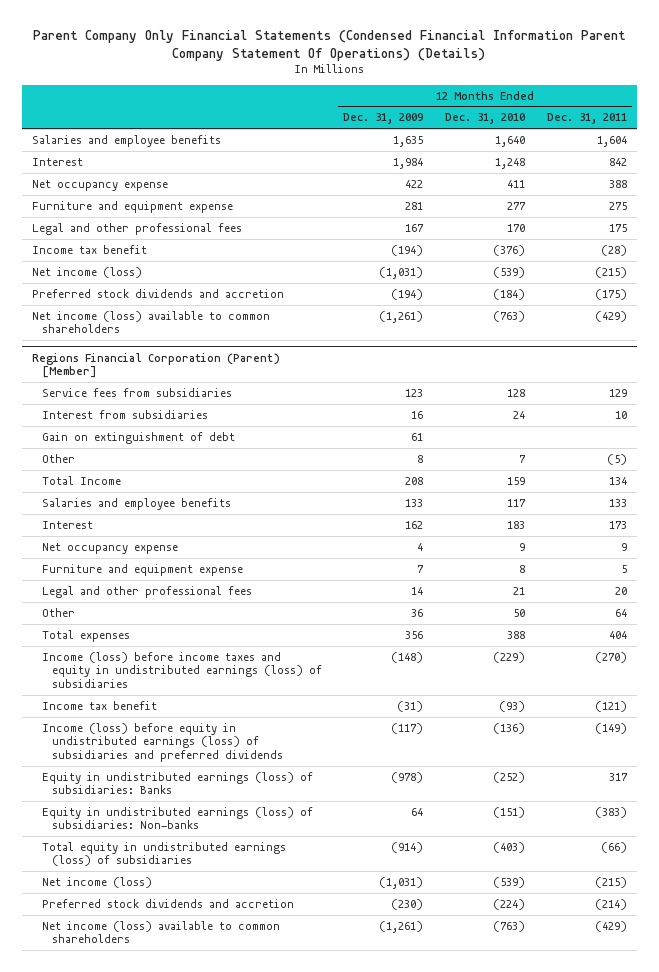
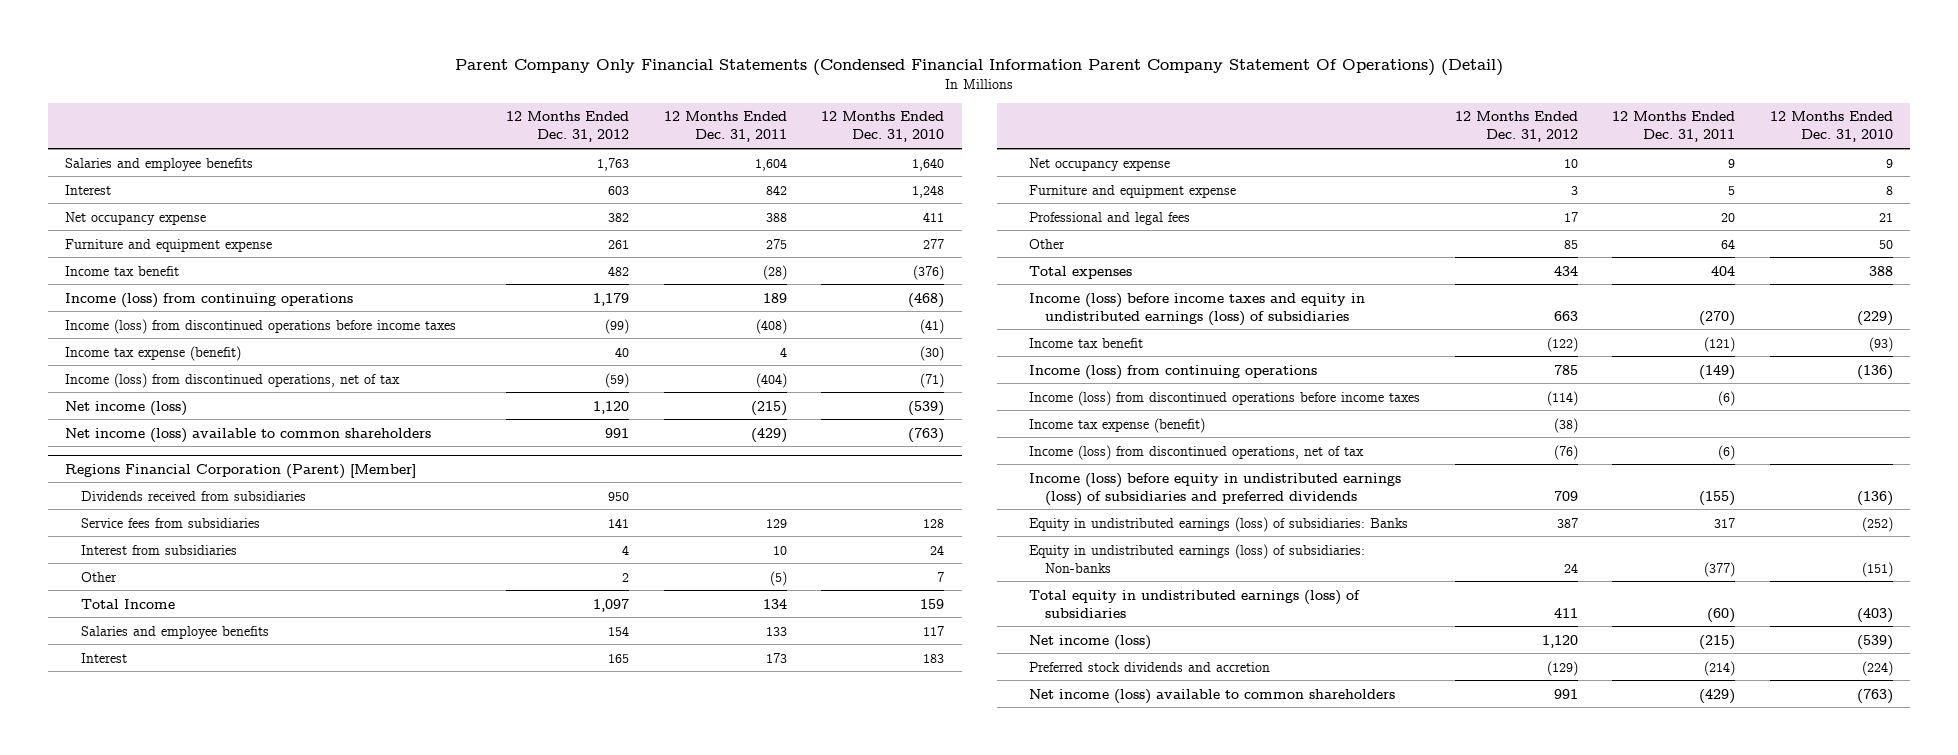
- Parent Company Only Financial Statements (Condensed Financial Information Parent Company Statement Of Operations) (Details)
+ Parent Company Only Financial Statements (Condensed Financial Information Parent Company Statement Of Operations) (Detail)
- | 12 Months Ended Dec. 31, 2009 | 12 Months Ended Dec. 31, 2010 | 12 Months Ended Dec. 31, 2011
+ | 12 Months Ended Dec. 31, 2012 | 12 Months Ended Dec. 31, 2011 | 12 Months Ended Dec. 31, 2010
- Legal and other professional fees | 167 | 170 | 175
+ Income (loss) from continuing operations | 1,179 | 189 | (468)
+ Income (loss) from discontinued operations before income taxes | (99) | (408) | (41)
+ Income tax expense (benefit) | 40 | 4 | (30)
+ Income (loss) from discontinued operations, net of tax | (59) | (404) | (71)
- Preferred stock dividends and accretion | (194) | (184) | (175)
@ Regions Financial Corporation (Parent) [Member]
+ Dividends received from subsidiaries | 950 | |
- Gain on extinguishment of debt | 61 | |
- Legal and other professional fees | 14 | 21 | 20
+ Professional and legal fees | 17 | 20 | 21
- Income (loss) before equity in undistributed earnings (loss) of subsidiaries and preferred dividends | (117) | (136) | (149)
+ Income (loss) from continuing operations | 785 | (149) | (136)
+ Income (loss) from discontinued operations before income taxes | (114) | (6) |
+ Income tax expense (benefit) | (38) | |
+ Income (loss) from discontinued operations, net of tax | (76) | (6) |
+ Income (loss) before equity in undistributed earnings (loss) of subsidiaries and preferred dividends | 709 | (155) | (136)
- Equity in undistributed earnings (loss) of subsidiaries: Non-banks | 64 | (151) | (383)
- Total equity in undistributed earnings (loss) of subsidiaries | (914) | (403) | (66)
+ Equity in undistributed earnings (loss) of subsidiaries: Non-banks | 24 | (377) | (151)
+ Total equity in undistributed earnings (loss) of subsidiaries | 411 | (60) | (403)

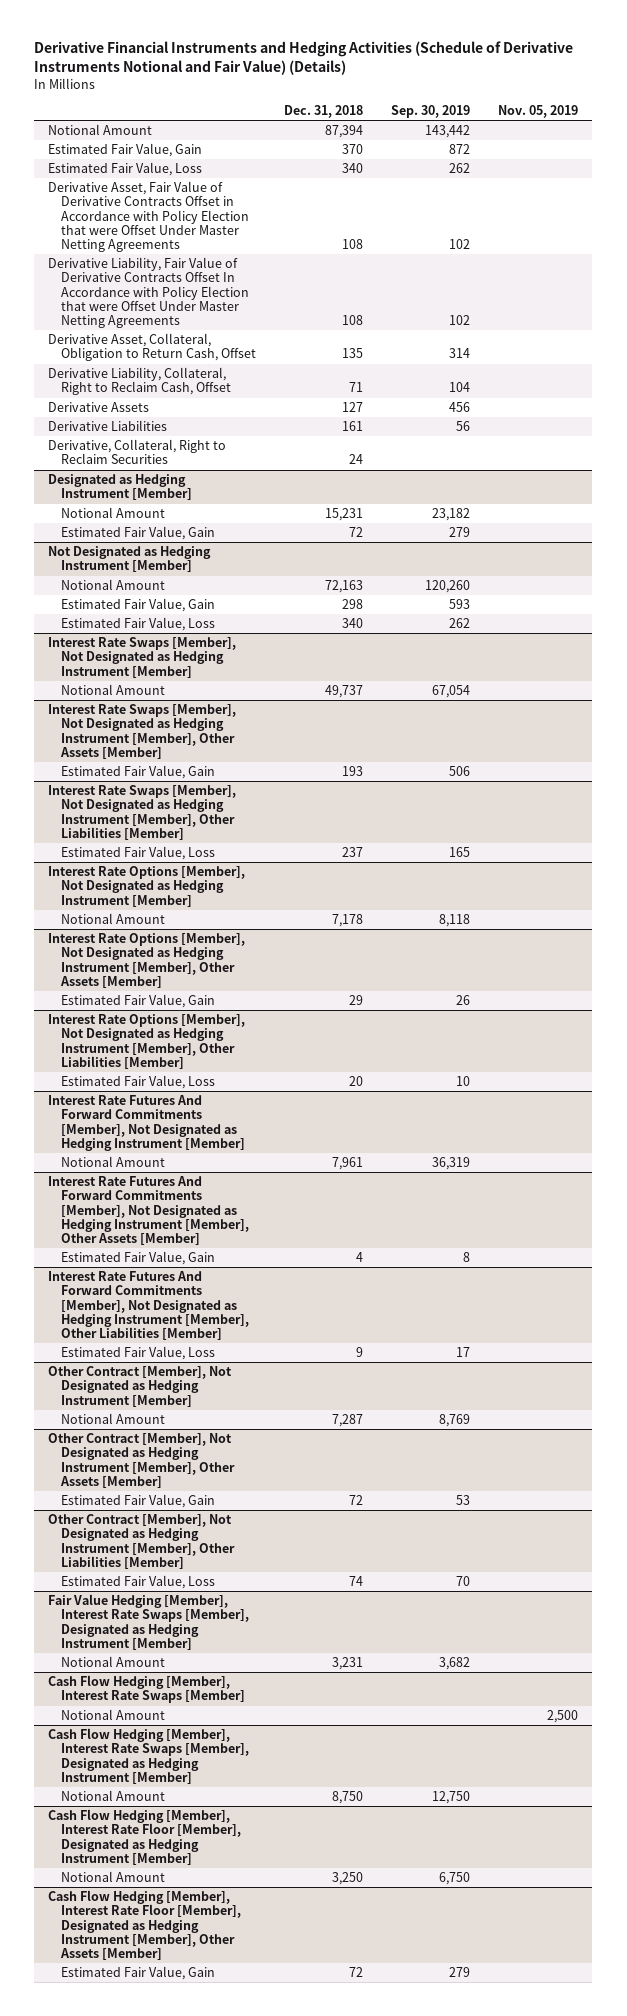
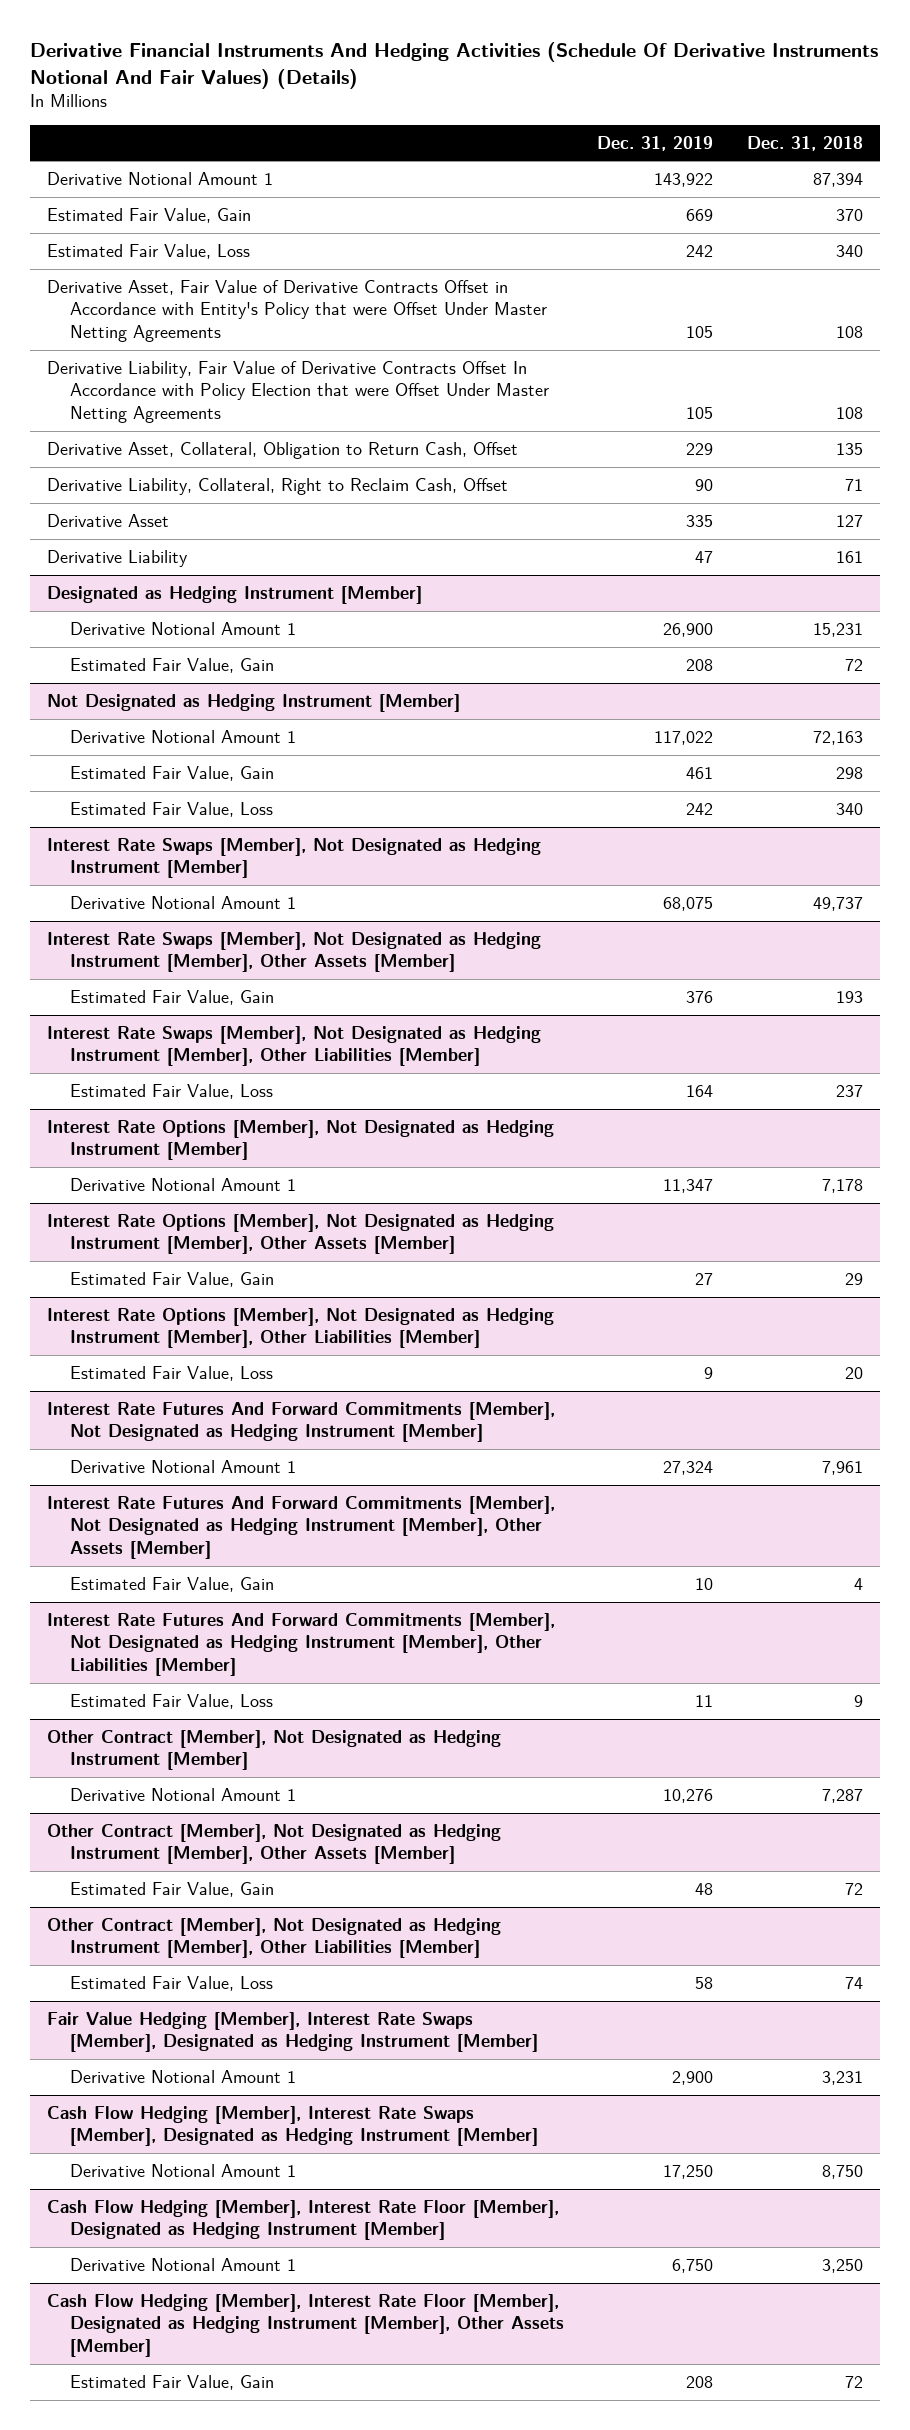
- Derivative Financial Instruments and Hedging Activities (Schedule of Derivative Instruments Notional and Fair Value) (Details)
+ Derivative Financial Instruments And Hedging Activities (Schedule Of Derivative Instruments Notional And Fair Values) (Details)
- | Dec. 31, 2018 | Sep. 30, 2019 | Nov. 05, 2019
+ | Dec. 31, 2019 | Dec. 31, 2018
- Notional Amount | 87,394 | 143,442 |
+ Derivative Notional Amount 1 | 143,922 | 87,394
- Derivative Asset, Fair Value of Derivative Contracts Offset in Accordance with Policy Election that were Offset Under Master Netting Agreements | 108 | 102 |
+ Derivative Asset, Fair Value of Derivative Contracts Offset in Accordance with Entity's Policy that were Offset Under Master Netting Agreements | 105 | 108
- Derivative Assets | 127 | 456 |
- Derivative Liabilities | 161 | 56 |
- Derivative, Collateral, Right to Reclaim Securities | 24 | |
+ Derivative Asset | 335 | 127
+ Derivative Liability | 47 | 161
@ Designated as Hedging Instrument [Member]
- Notional Amount | 15,231 | 23,182 |
+ Derivative Notional Amount 1 | 26,900 | 15,231
@ Not Designated as Hedging Instrument [Member]
- Notional Amount | 72,163 | 120,260 |
+ Derivative Notional Amount 1 | 117,022 | 72,163
@ Interest Rate Swaps [Member], Not Designated as Hedging Instrument [Member]
- Notional Amount | 49,737 | 67,054 |
+ Derivative Notional Amount 1 | 68,075 | 49,737
@ Interest Rate Options [Member], Not Designated as Hedging Instrument [Member]
- Notional Amount | 7,178 | 8,118 |
+ Derivative Notional Amount 1 | 11,347 | 7,178
@ Interest Rate Futures And Forward Commitments [Member], Not Designated as Hedging Instrument [Member]
- Notional Amount | 7,961 | 36,319 |
+ Derivative Notional Amount 1 | 27,324 | 7,961
@ Other Contract [Member], Not Designated as Hedging Instrument [Member]
- Notional Amount | 7,287 | 8,769 |
+ Derivative Notional Amount 1 | 10,276 | 7,287
@ Fair Value Hedging [Member], Interest Rate Swaps [Member], Designated as Hedging Instrument [Member]
- Notional Amount | 3,231 | 3,682 |
- Cash Flow Hedging [Member], Interest Rate Swaps [Member]
- Notional Amount | | | 2,500
@ Fair Value Hedging [Member], Interest Rate Swaps [Member], Designated as Hedging Instrument [Member]
+ Derivative Notional Amount 1 | 2,900 | 3,231
@ Cash Flow Hedging [Member], Interest Rate Swaps [Member], Designated as Hedging Instrument [Member]
- Notional Amount | 8,750 | 12,750 |
+ Derivative Notional Amount 1 | 17,250 | 8,750
@ Cash Flow Hedging [Member], Interest Rate Floor [Member], Designated as Hedging Instrument [Member]
- Notional Amount | 3,250 | 6,750 |
+ Derivative Notional Amount 1 | 6,750 | 3,250

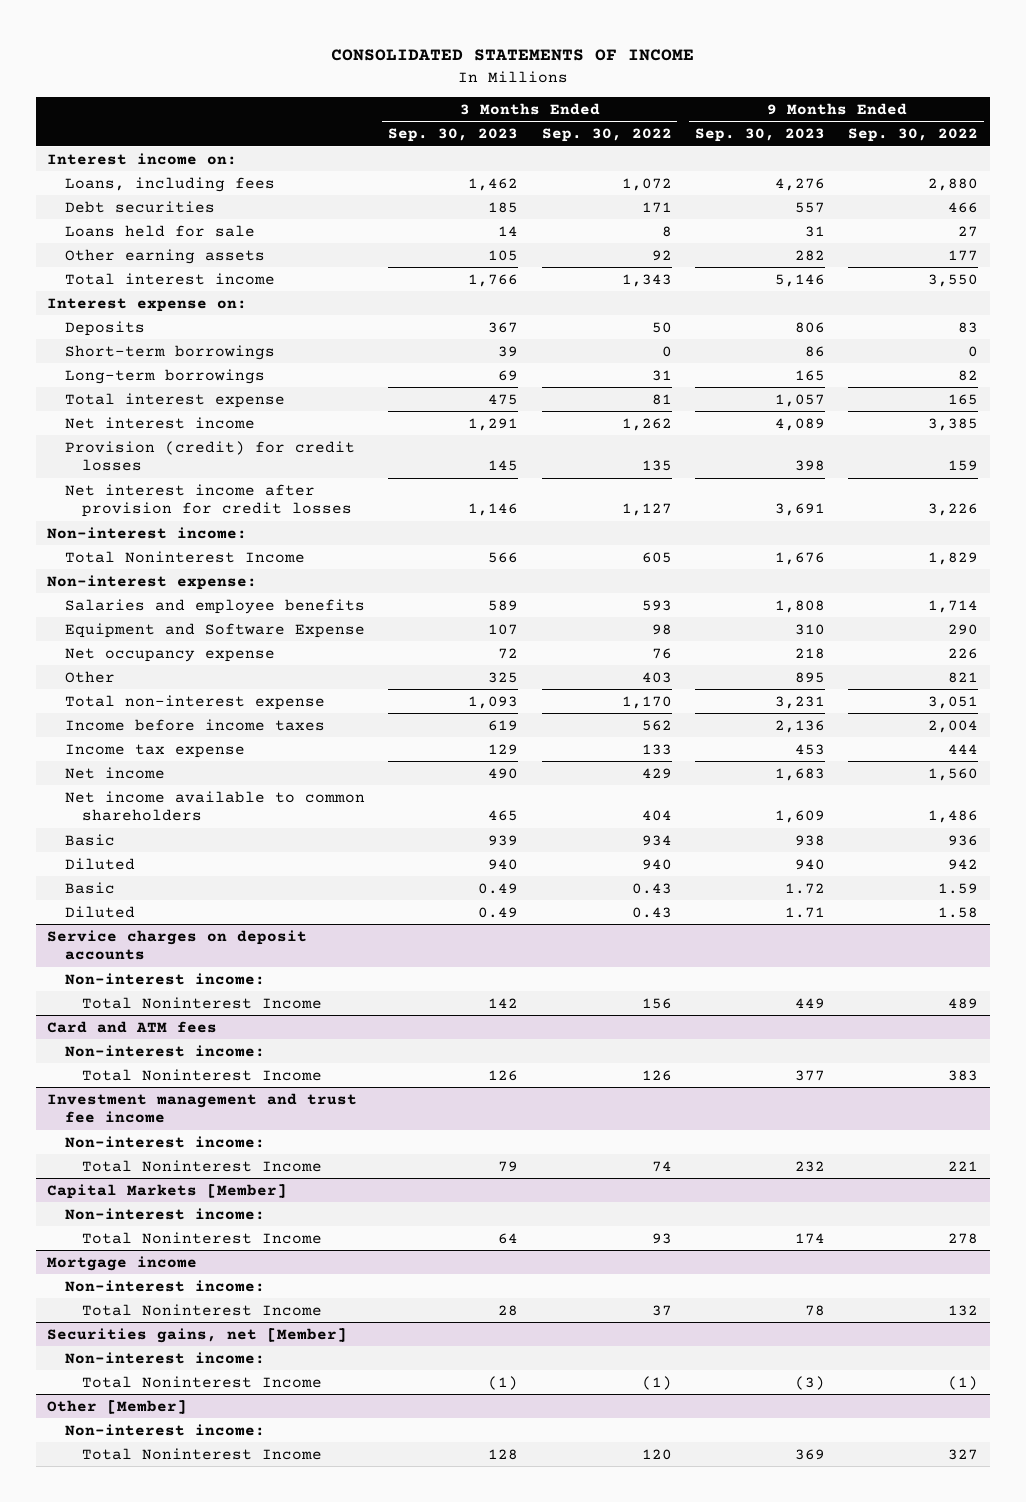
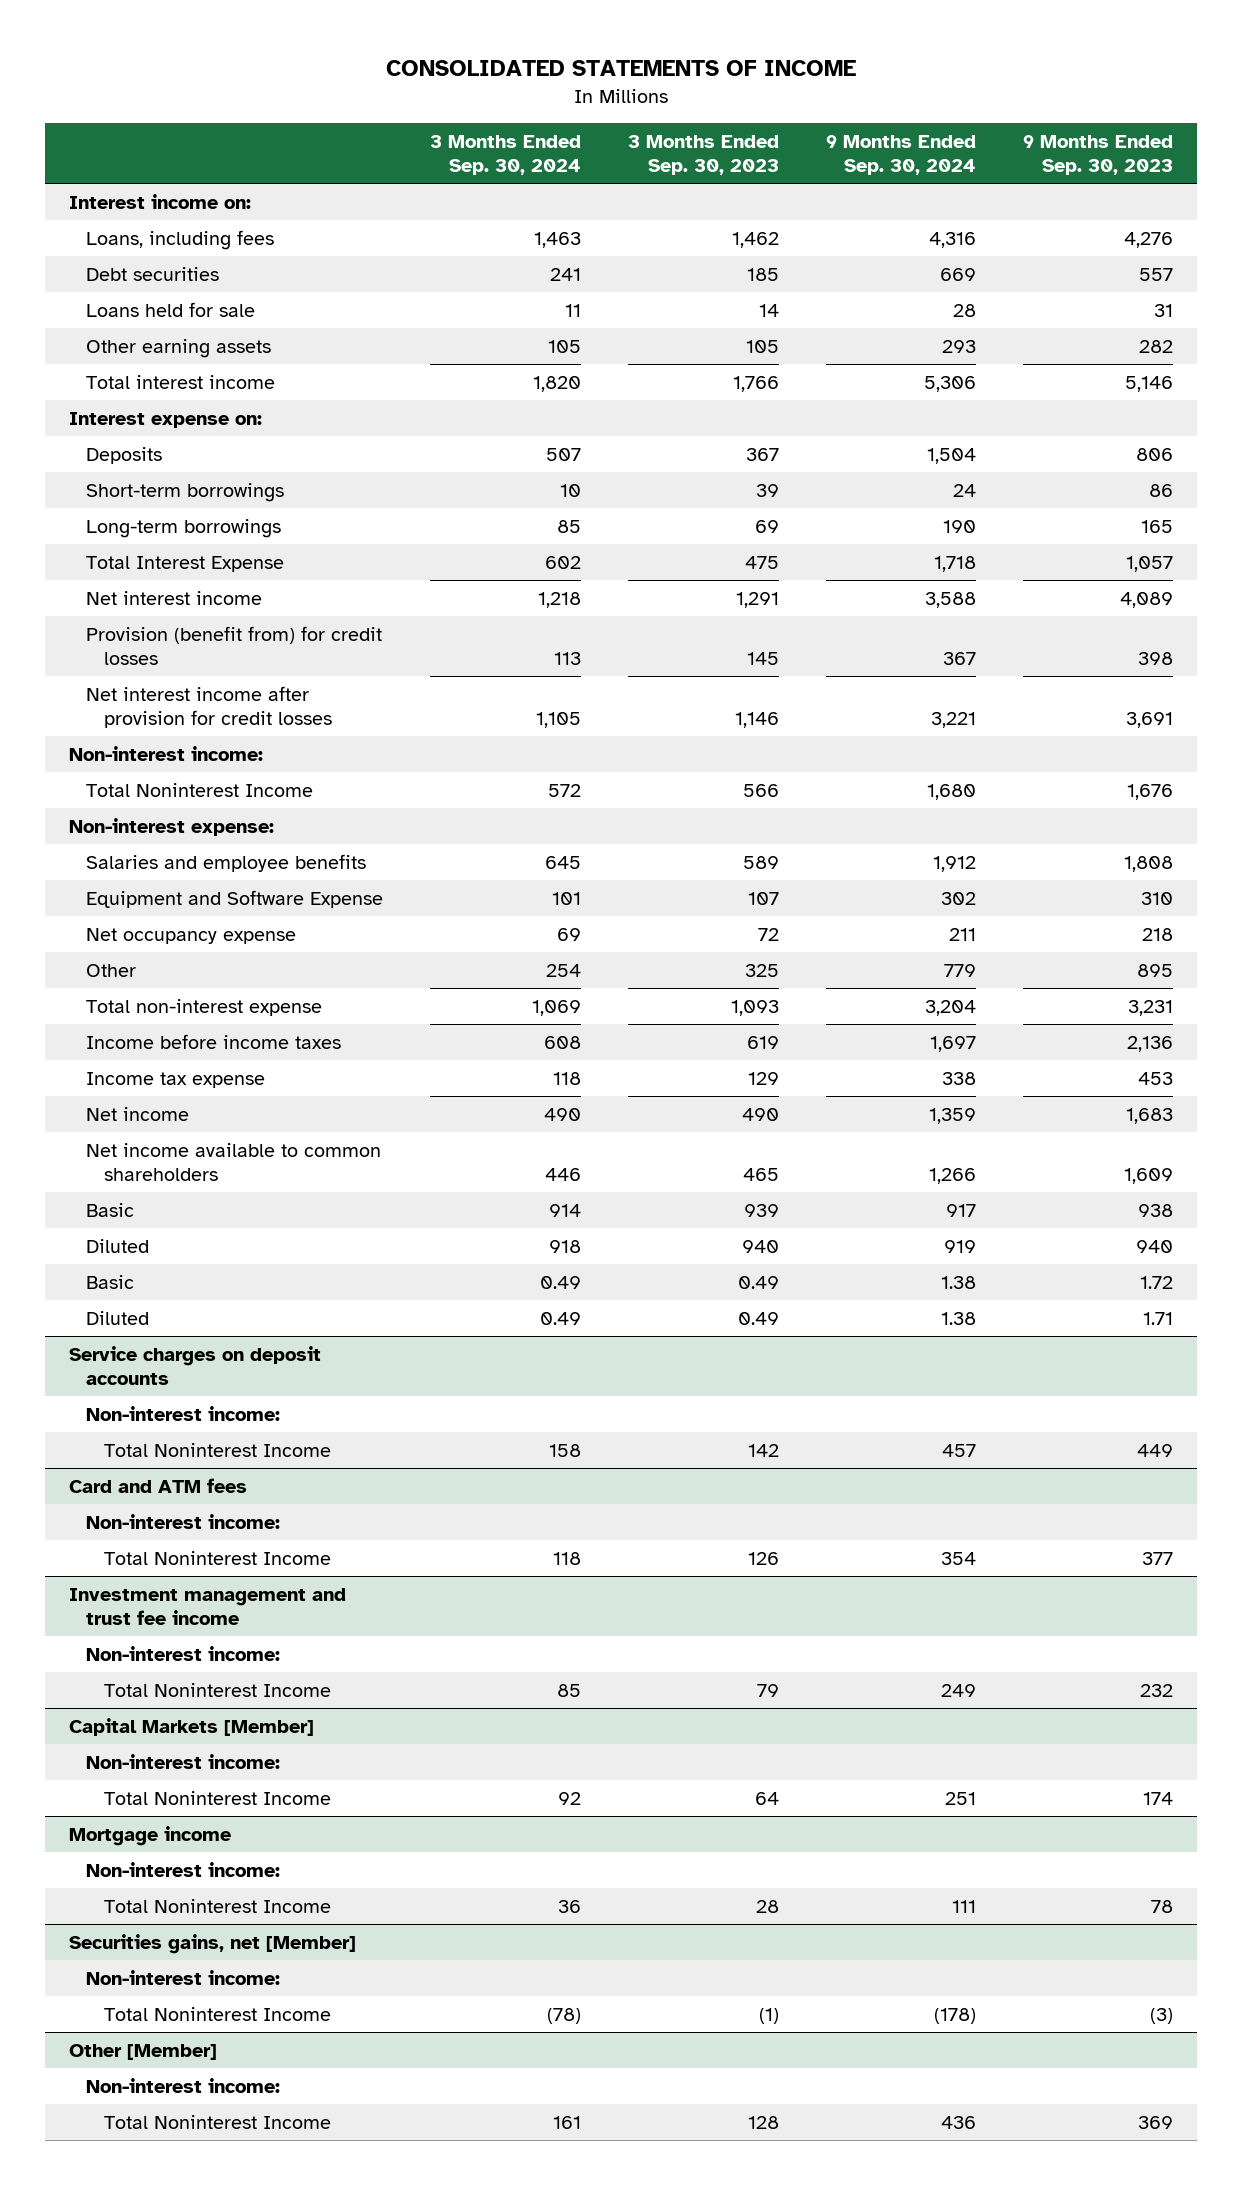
- | 3 Months Ended Sep. 30, 2023 | 3 Months Ended Sep. 30, 2022 | 9 Months Ended Sep. 30, 2023 | 9 Months Ended Sep. 30, 2022
+ | 3 Months Ended Sep. 30, 2024 | 3 Months Ended Sep. 30, 2023 | 9 Months Ended Sep. 30, 2024 | 9 Months Ended Sep. 30, 2023
- Total interest expense | 475 | 81 | 1,057 | 165
+ Total Interest Expense | 602 | 475 | 1,718 | 1,057
- Provision (credit) for credit losses | 145 | 135 | 398 | 159
+ Provision (benefit from) for credit losses | 113 | 145 | 367 | 398

